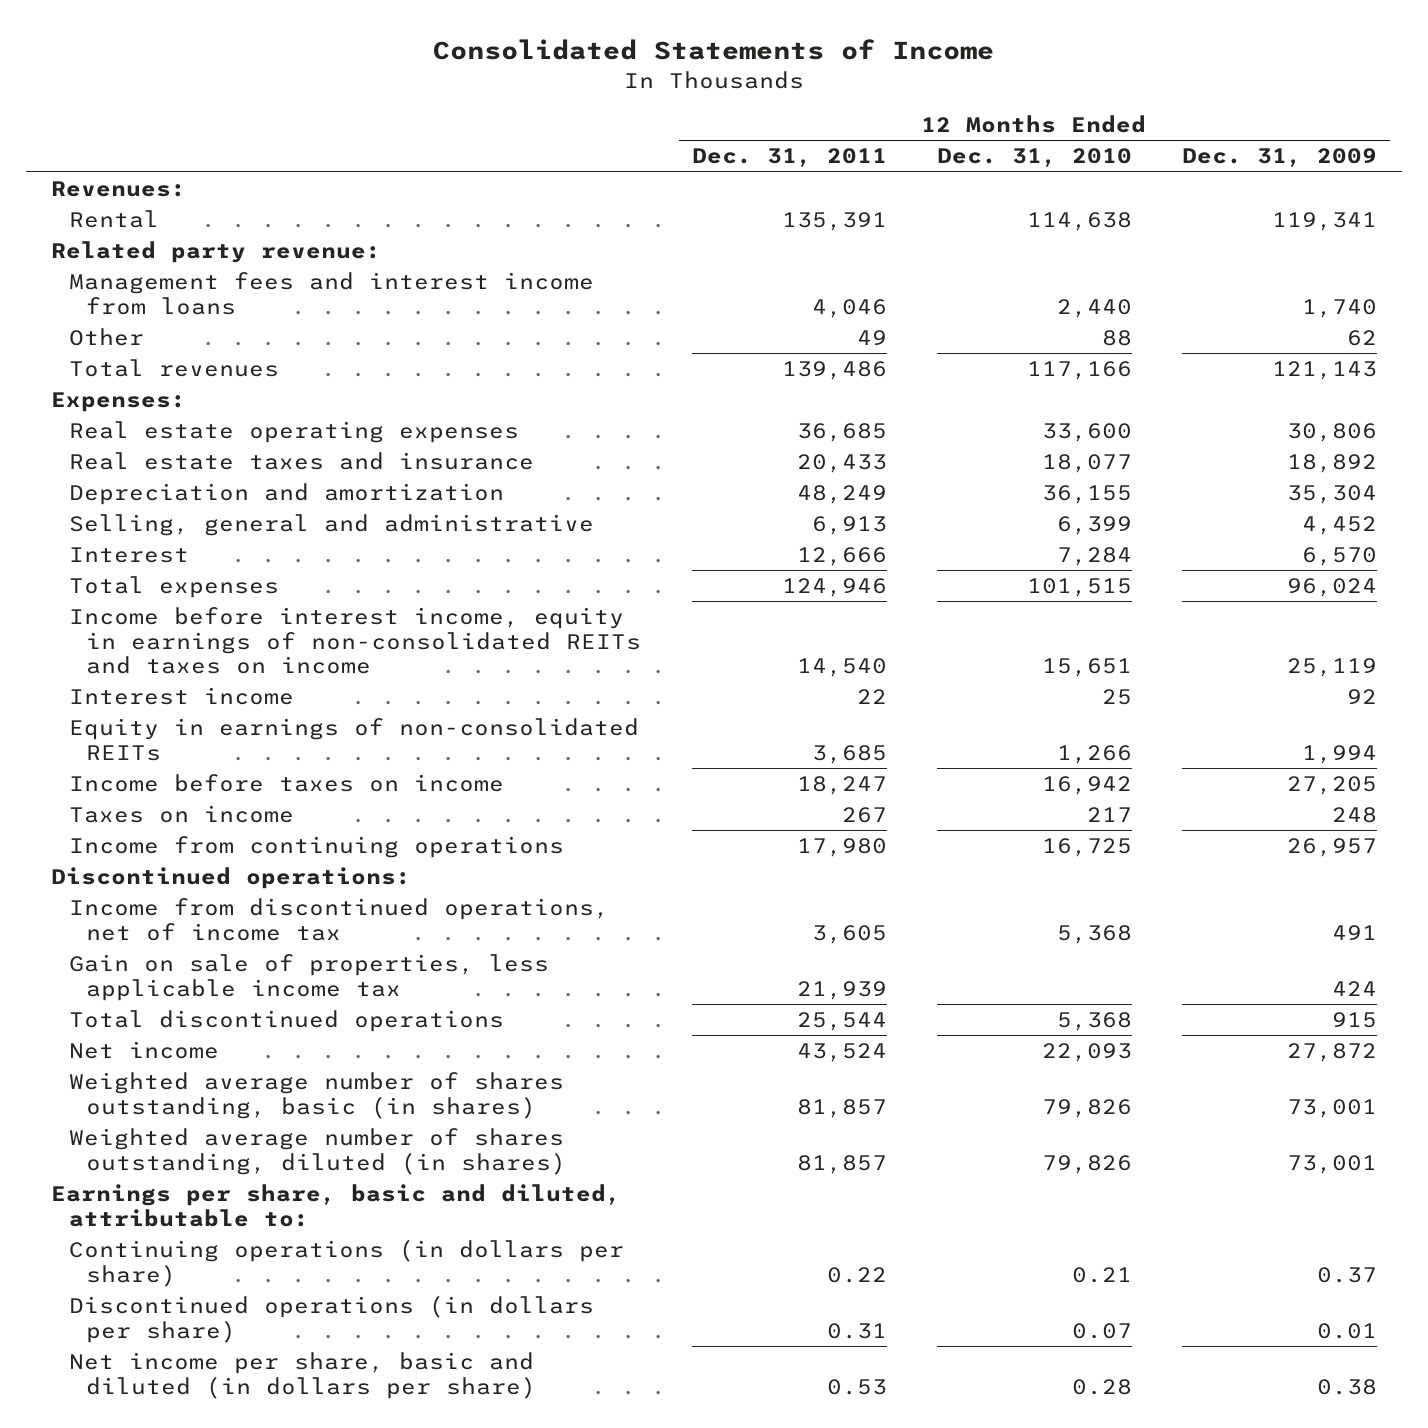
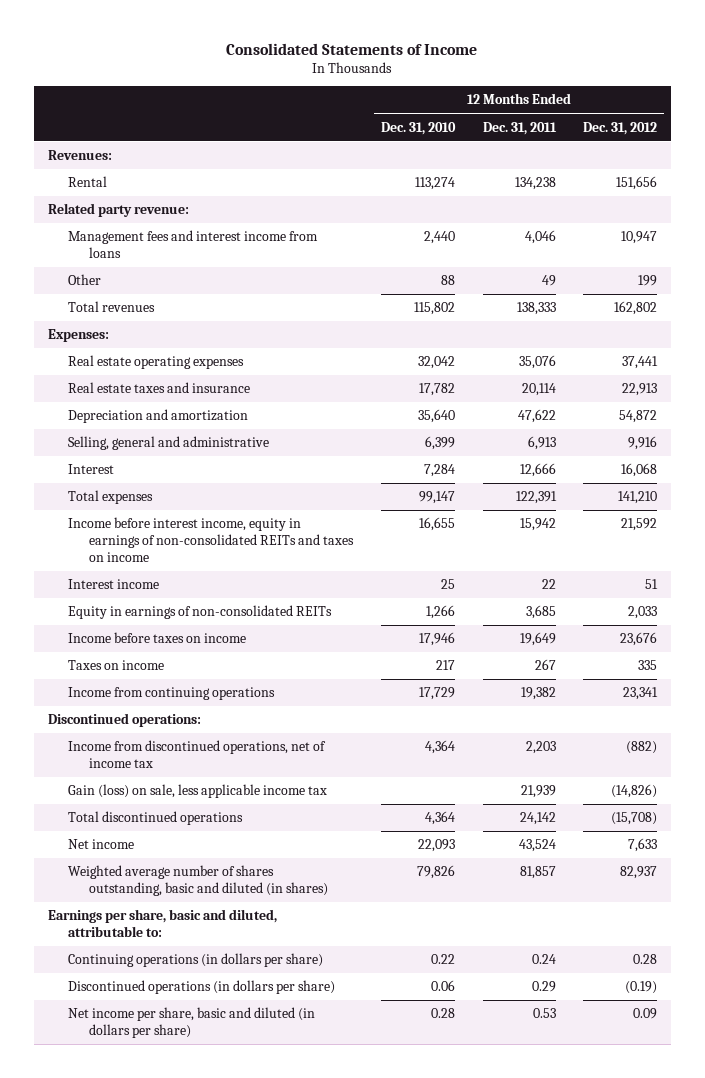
- | 12 Months Ended Dec. 31, 2011 | 12 Months Ended Dec. 31, 2010 | 12 Months Ended Dec. 31, 2009
+ | 12 Months Ended Dec. 31, 2010 | 12 Months Ended Dec. 31, 2011 | 12 Months Ended Dec. 31, 2012
- Rental | 135,391 | 114,638 | 119,341
+ Rental | 113,274 | 134,238 | 151,656
- Total revenues | 139,486 | 117,166 | 121,143
+ Total revenues | 115,802 | 138,333 | 162,802
- Real estate operating expenses | 36,685 | 33,600 | 30,806
- Real estate taxes and insurance | 20,433 | 18,077 | 18,892
- Depreciation and amortization | 48,249 | 36,155 | 35,304
+ Real estate operating expenses | 32,042 | 35,076 | 37,441
+ Real estate taxes and insurance | 17,782 | 20,114 | 22,913
+ Depreciation and amortization | 35,640 | 47,622 | 54,872
- Total expenses | 124,946 | 101,515 | 96,024
- Income before interest income, equity in earnings of non-consolidated REITs and taxes on income | 14,540 | 15,651 | 25,119
+ Total expenses | 99,147 | 122,391 | 141,210
+ Income before interest income, equity in earnings of non-consolidated REITs and taxes on income | 16,655 | 15,942 | 21,592
- Income before taxes on income | 18,247 | 16,942 | 27,205
+ Income before taxes on income | 17,946 | 19,649 | 23,676
- Income from continuing operations | 17,980 | 16,725 | 26,957
+ Income from continuing operations | 17,729 | 19,382 | 23,341
- Income from discontinued operations, net of income tax | 3,605 | 5,368 | 491
- Gain on sale of properties, less applicable income tax | 21,939 | | 424
- Total discontinued operations | 25,544 | 5,368 | 915
+ Income from discontinued operations, net of income tax | 4,364 | 2,203 | (882)
+ Gain (loss) on sale, less applicable income tax | | 21,939 | (14,826)
+ Total discontinued operations | 4,364 | 24,142 | (15,708)
- Weighted average number of shares outstanding, basic (in shares) | 81,857 | 79,826 | 73,001
- Weighted average number of shares outstanding, diluted (in shares) | 81,857 | 79,826 | 73,001
+ Weighted average number of shares outstanding, basic and diluted (in shares) | 79,826 | 81,857 | 82,937
- Continuing operations (in dollars per share) | 0.22 | 0.21 | 0.37
- Discontinued operations (in dollars per share) | 0.31 | 0.07 | 0.01
+ Continuing operations (in dollars per share) | 0.22 | 0.24 | 0.28
+ Discontinued operations (in dollars per share) | 0.06 | 0.29 | (0.19)

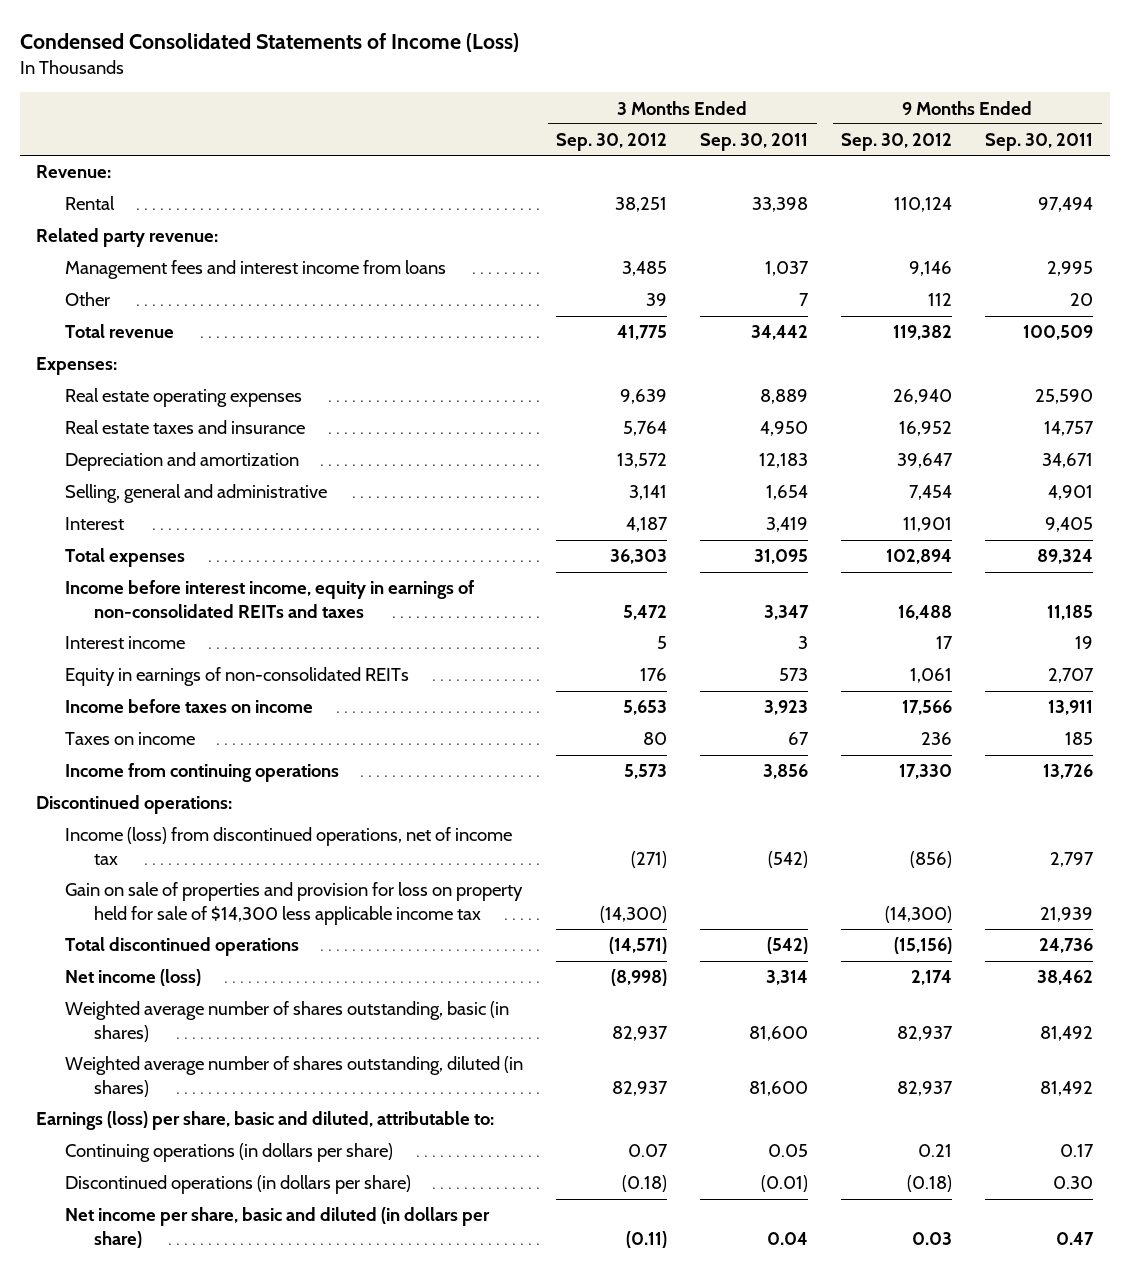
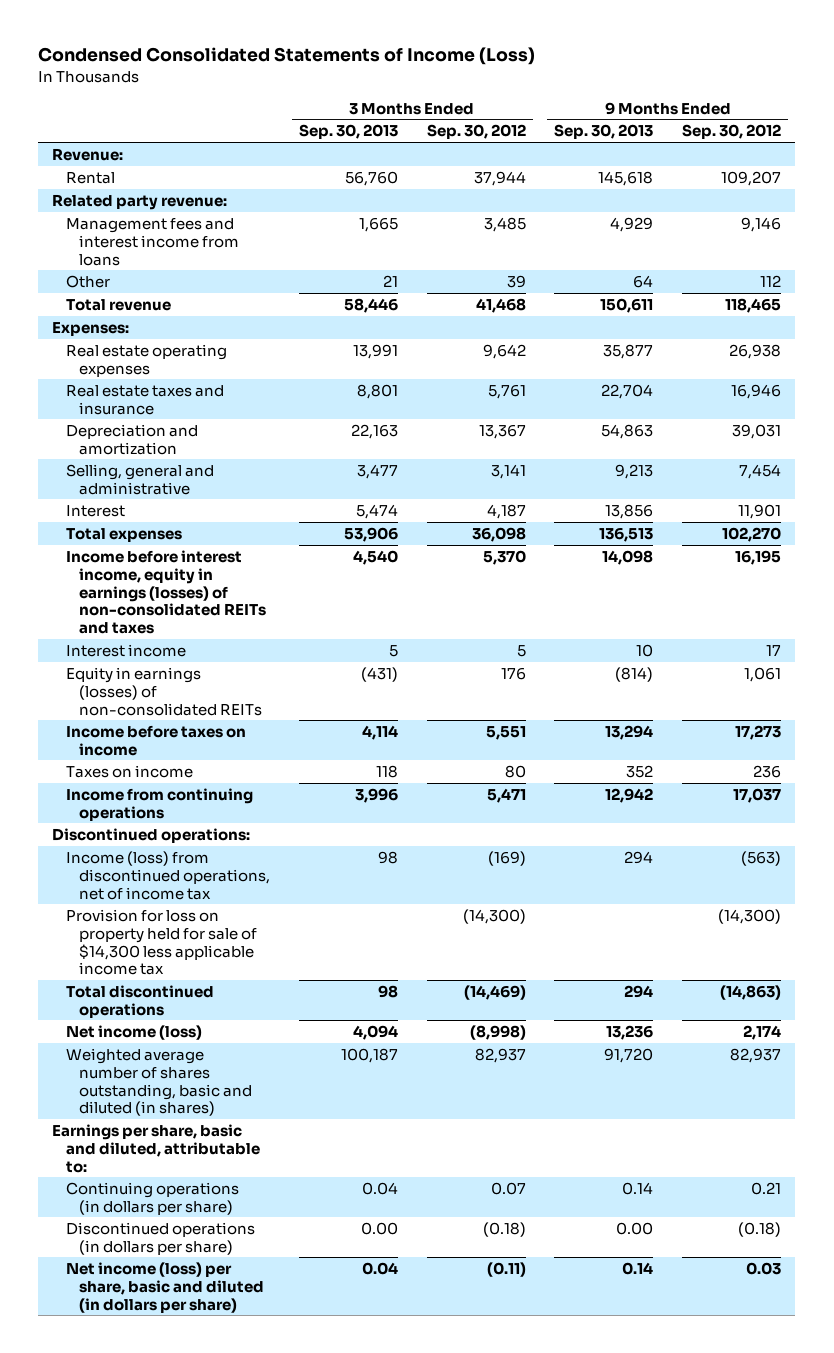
- | 3 Months Ended Sep. 30, 2012 | 3 Months Ended Sep. 30, 2011 | 9 Months Ended Sep. 30, 2012 | 9 Months Ended Sep. 30, 2011
+ | 3 Months Ended Sep. 30, 2013 | 3 Months Ended Sep. 30, 2012 | 9 Months Ended Sep. 30, 2013 | 9 Months Ended Sep. 30, 2012
- Rental | 38,251 | 33,398 | 110,124 | 97,494
+ Rental | 56,760 | 37,944 | 145,618 | 109,207
- Total revenue | 41,775 | 34,442 | 119,382 | 100,509
+ Total revenue | 58,446 | 41,468 | 150,611 | 118,465
- Real estate operating expenses | 9,639 | 8,889 | 26,940 | 25,590
- Real estate taxes and insurance | 5,764 | 4,950 | 16,952 | 14,757
- Depreciation and amortization | 13,572 | 12,183 | 39,647 | 34,671
+ Real estate operating expenses | 13,991 | 9,642 | 35,877 | 26,938
+ Real estate taxes and insurance | 8,801 | 5,761 | 22,704 | 16,946
+ Depreciation and amortization | 22,163 | 13,367 | 54,863 | 39,031
- Total expenses | 36,303 | 31,095 | 102,894 | 89,324
- Income before interest income, equity in earnings of non-consolidated REITs and taxes | 5,472 | 3,347 | 16,488 | 11,185
+ Total expenses | 53,906 | 36,098 | 136,513 | 102,270
+ Income before interest income, equity in earnings (losses) of non-consolidated REITs and taxes | 4,540 | 5,370 | 14,098 | 16,195
- Equity in earnings of non-consolidated REITs | 176 | 573 | 1,061 | 2,707
- Income before taxes on income | 5,653 | 3,923 | 17,566 | 13,911
+ Equity in earnings (losses) of non-consolidated REITs | (431) | 176 | (814) | 1,061
+ Income before taxes on income | 4,114 | 5,551 | 13,294 | 17,273
- Income from continuing operations | 5,573 | 3,856 | 17,330 | 13,726
+ Income from continuing operations | 3,996 | 5,471 | 12,942 | 17,037
- Income (loss) from discontinued operations, net of income tax | (271) | (542) | (856) | 2,797
- Gain on sale of properties and provision for loss on property held for sale of $14,300 less applicable income tax | (14,300) | | (14,300) | 21,939
- Total discontinued operations | (14,571) | (542) | (15,156) | 24,736
+ Income (loss) from discontinued operations, net of income tax | 98 | (169) | 294 | (563)
+ Provision for loss on property held for sale of $14,300 less applicable income tax | | (14,300) | | (14,300)
+ Total discontinued operations | 98 | (14,469) | 294 | (14,863)
- Weighted average number of shares outstanding, basic (in shares) | 82,937 | 81,600 | 82,937 | 81,492
- Weighted average number of shares outstanding, diluted (in shares) | 82,937 | 81,600 | 82,937 | 81,492
- Earnings (loss) per share, basic and diluted, attributable to:
+ Weighted average number of shares outstanding, basic and diluted (in shares) | 100,187 | 82,937 | 91,720 | 82,937
+ Earnings per share, basic and diluted, attributable to:
- Net income per share, basic and diluted (in dollars per share) | (0.11) | 0.04 | 0.03 | 0.47
+ Net income (loss) per share, basic and diluted (in dollars per share) | 0.04 | (0.11) | 0.14 | 0.03

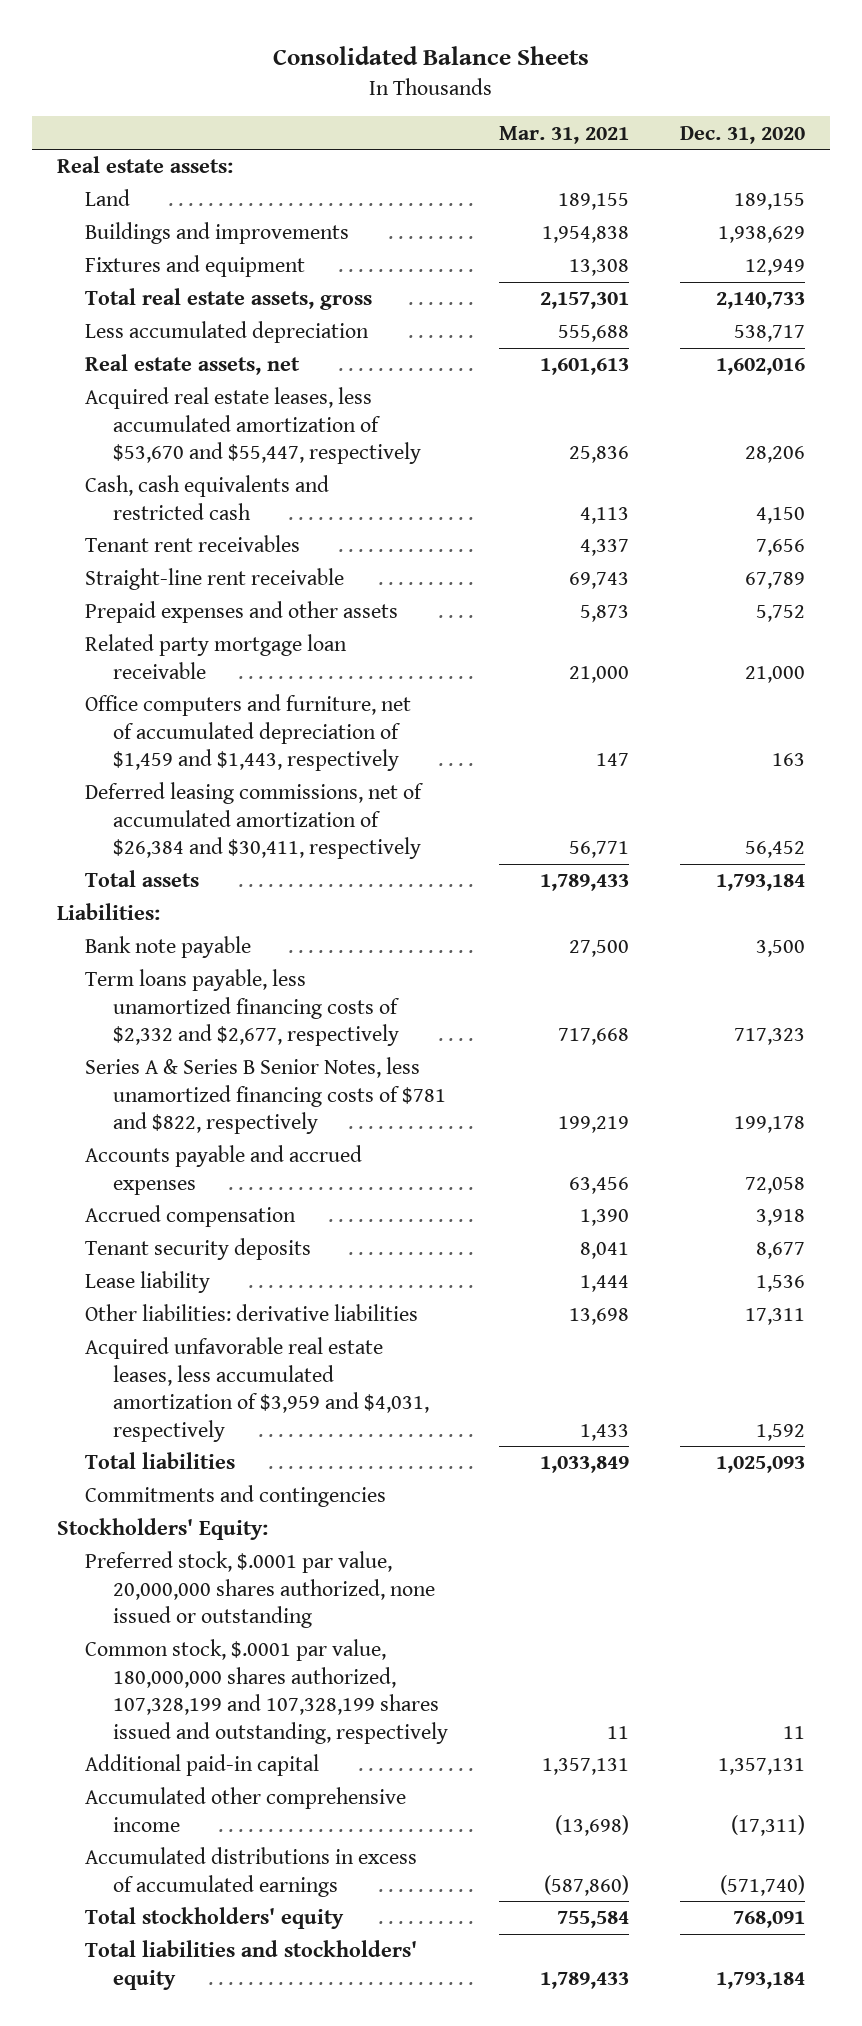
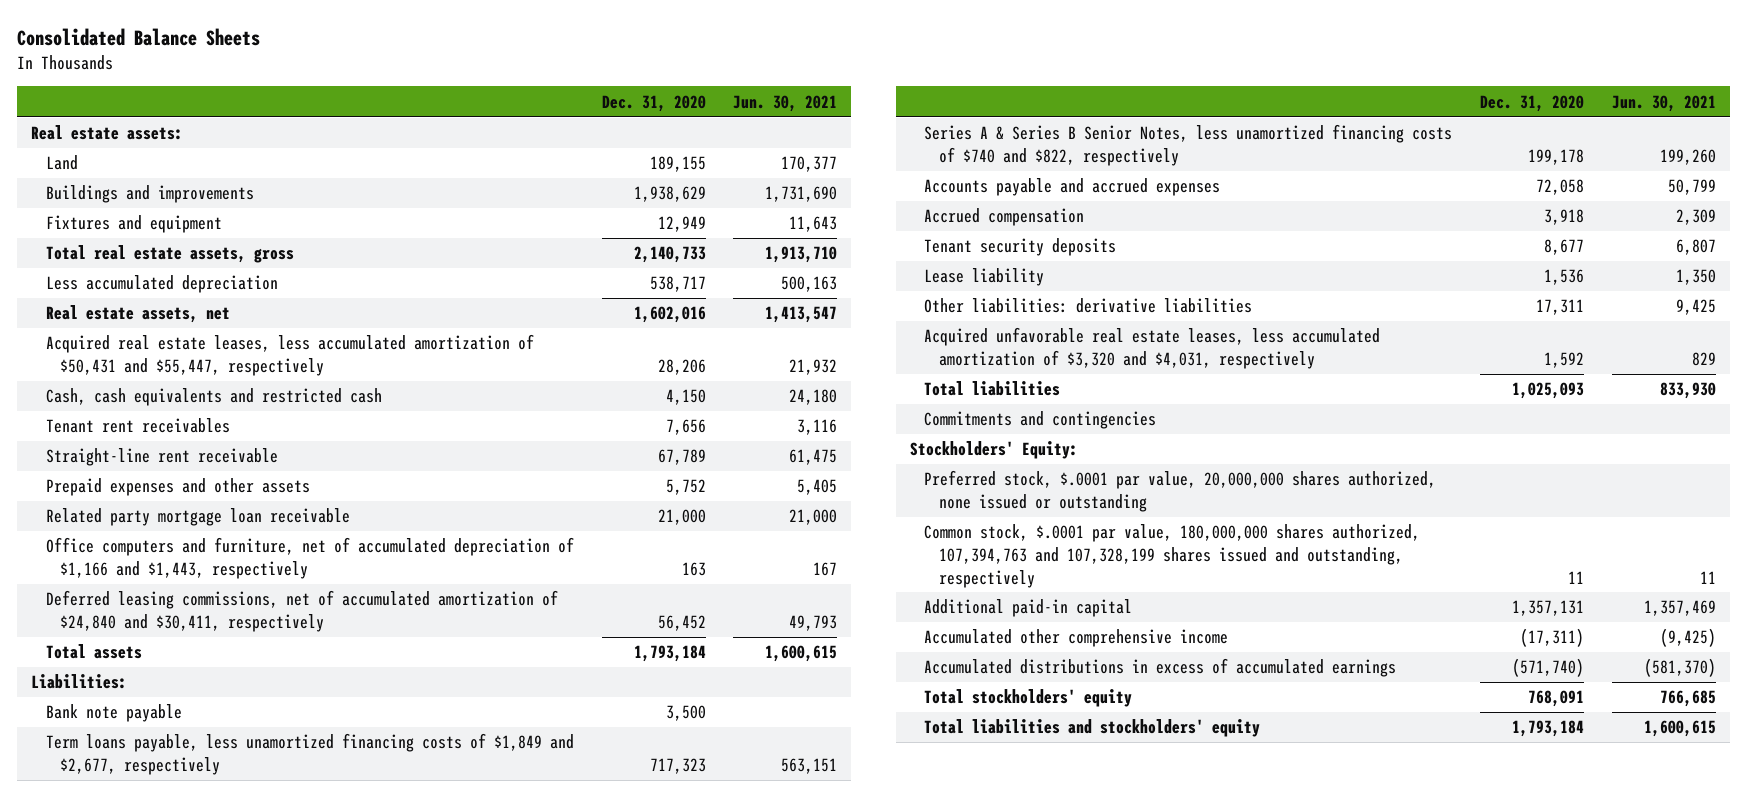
- | Mar. 31, 2021 | Dec. 31, 2020
+ | Dec. 31, 2020 | Jun. 30, 2021
- Acquired real estate leases, less accumulated amortization of $53,670 and $55,447, respectively | 25,836 | 28,206
+ Acquired real estate leases, less accumulated amortization of $50,431 and $55,447, respectively | 28,206 | 21,932
- Office computers and furniture, net of accumulated depreciation of $1,459 and $1,443, respectively | 147 | 163
- Deferred leasing commissions, net of accumulated amortization of $26,384 and $30,411, respectively | 56,771 | 56,452
+ Office computers and furniture, net of accumulated depreciation of $1,166 and $1,443, respectively | 163 | 167
+ Deferred leasing commissions, net of accumulated amortization of $24,840 and $30,411, respectively | 56,452 | 49,793
- Term loans payable, less unamortized financing costs of $2,332 and $2,677, respectively | 717,668 | 717,323
- Series A & Series B Senior Notes, less unamortized financing costs of $781 and $822, respectively | 199,219 | 199,178
+ Term loans payable, less unamortized financing costs of $1,849 and $2,677, respectively | 717,323 | 563,151
+ Series A & Series B Senior Notes, less unamortized financing costs of $740 and $822, respectively | 199,178 | 199,260
- Acquired unfavorable real estate leases, less accumulated amortization of $3,959 and $4,031, respectively | 1,433 | 1,592
+ Acquired unfavorable real estate leases, less accumulated amortization of $3,320 and $4,031, respectively | 1,592 | 829
- Common stock, $.0001 par value, 180,000,000 shares authorized, 107,328,199 and 107,328,199 shares issued and outstanding, respectively | 11 | 11
+ Common stock, $.0001 par value, 180,000,000 shares authorized, 107,394,763 and 107,328,199 shares issued and outstanding, respectively | 11 | 11

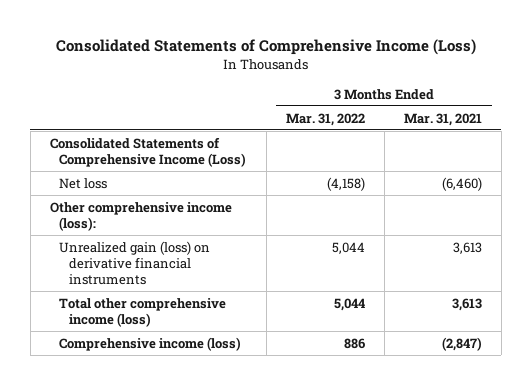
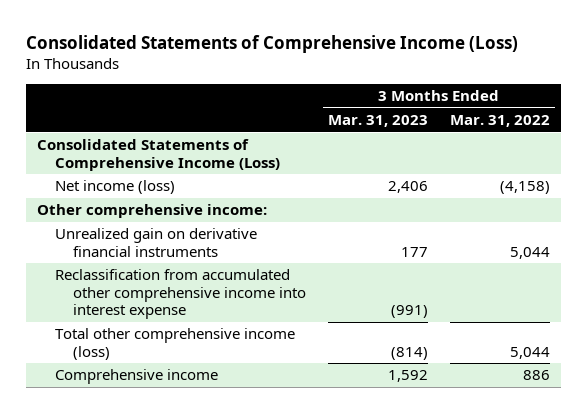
- | 3 Months Ended Mar. 31, 2022 | 3 Months Ended Mar. 31, 2021
+ | 3 Months Ended Mar. 31, 2023 | 3 Months Ended Mar. 31, 2022
- Net loss | (4,158) | (6,460)
- Other comprehensive income (loss):
- Unrealized gain (loss) on derivative financial instruments | 5,044 | 3,613
+ Net income (loss) | 2,406 | (4,158)
+ Other comprehensive income:
+ Unrealized gain on derivative financial instruments | 177 | 5,044
+ Reclassification from accumulated other comprehensive income into interest expense | (991) |
- Comprehensive income (loss) | 886 | (2,847)
+ Comprehensive income | 1,592 | 886

